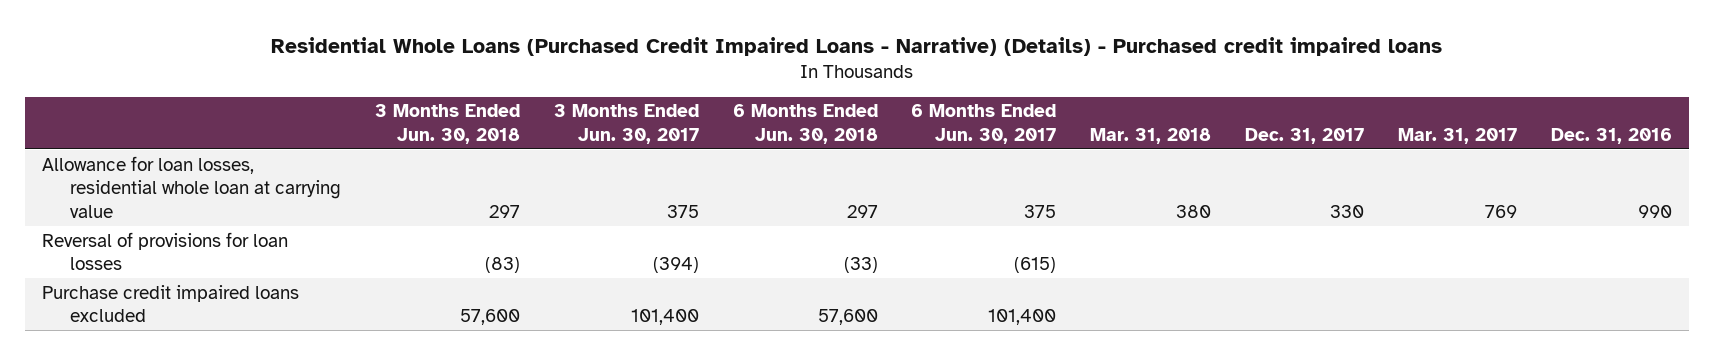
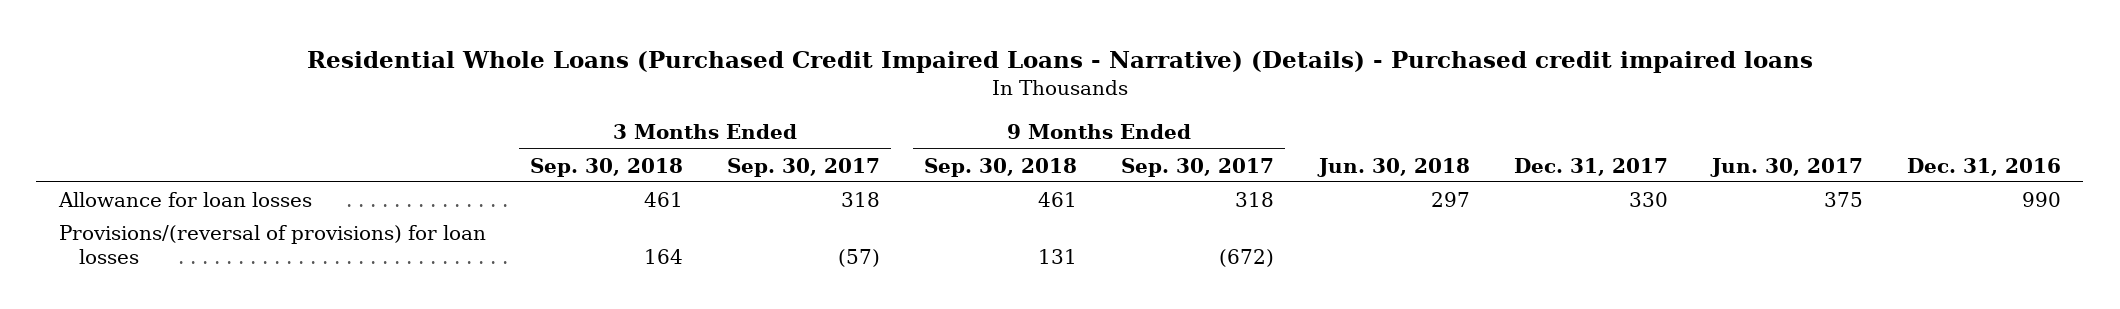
- | 3 Months Ended Jun. 30, 2018 | 3 Months Ended Jun. 30, 2017 | 6 Months Ended Jun. 30, 2018 | 6 Months Ended Jun. 30, 2017 | Mar. 31, 2018 | Dec. 31, 2017 | Mar. 31, 2017 | Dec. 31, 2016
+ | 3 Months Ended Sep. 30, 2018 | 3 Months Ended Sep. 30, 2017 | 9 Months Ended Sep. 30, 2018 | 9 Months Ended Sep. 30, 2017 | Jun. 30, 2018 | Dec. 31, 2017 | Jun. 30, 2017 | Dec. 31, 2016
- Allowance for loan losses, residential whole loan at carrying value | 297 | 375 | 297 | 375 | 380 | 330 | 769 | 990
- Reversal of provisions for loan losses | (83) | (394) | (33) | (615) | | | |
- Purchase credit impaired loans excluded | 57,600 | 101,400 | 57,600 | 101,400 | | | |
+ Allowance for loan losses | 461 | 318 | 461 | 318 | 297 | 330 | 375 | 990
+ Provisions/(reversal of provisions) for loan losses | 164 | (57) | 131 | (672) | | | |

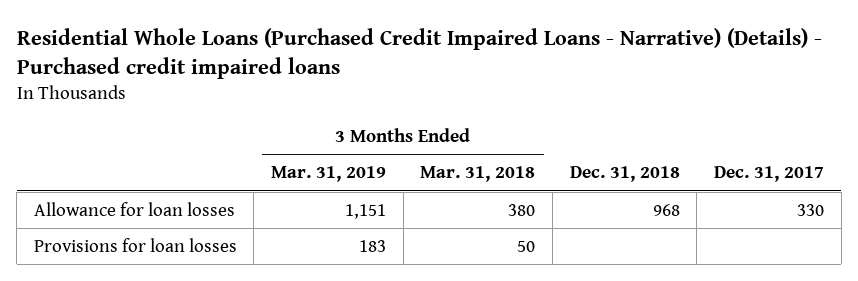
- | 3 Months Ended Sep. 30, 2018 | 3 Months Ended Sep. 30, 2017 | 9 Months Ended Sep. 30, 2018 | 9 Months Ended Sep. 30, 2017 | Jun. 30, 2018 | Dec. 31, 2017 | Jun. 30, 2017 | Dec. 31, 2016
+ | 3 Months Ended Mar. 31, 2019 | 3 Months Ended Mar. 31, 2018 | Dec. 31, 2018 | Dec. 31, 2017
- Provisions/(reversal of provisions) for loan losses | 164 | (57) | 131 | (672) | | | |
+ Provisions for loan losses | 183 | 50 | |

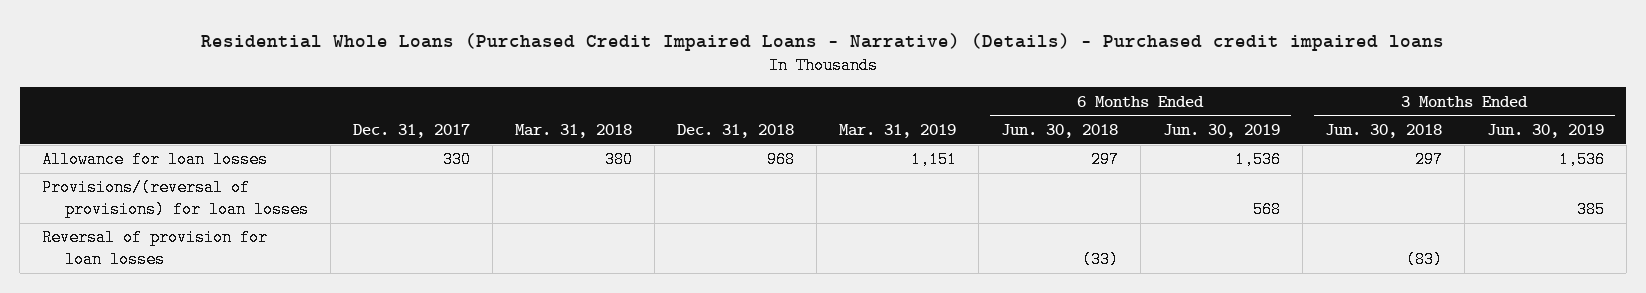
- | 3 Months Ended Mar. 31, 2019 | 3 Months Ended Mar. 31, 2018 | Dec. 31, 2018 | Dec. 31, 2017
+ | Dec. 31, 2017 | Mar. 31, 2018 | Dec. 31, 2018 | Mar. 31, 2019 | 6 Months Ended Jun. 30, 2018 | 6 Months Ended Jun. 30, 2019 | 3 Months Ended Jun. 30, 2018 | 3 Months Ended Jun. 30, 2019
- Provisions for loan losses | 183 | 50 | |
+ Provisions/(reversal of provisions) for loan losses | | | | | | 568 | | 385
+ Reversal of provision for loan losses | | | | | (33) | | (83) |

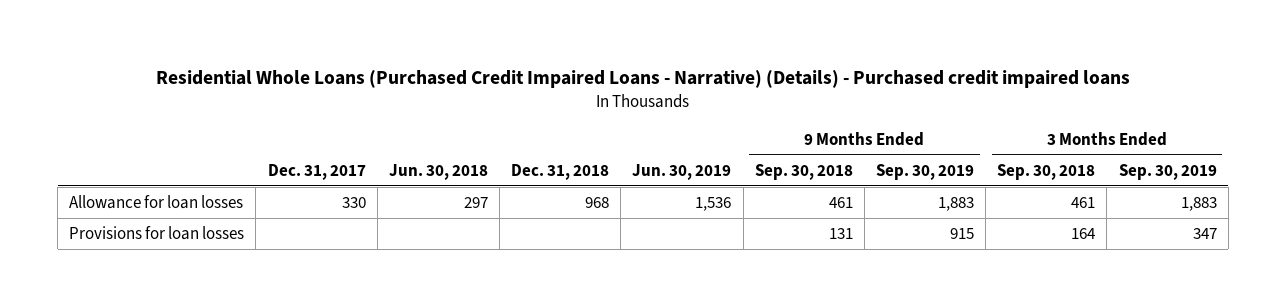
- | Dec. 31, 2017 | Mar. 31, 2018 | Dec. 31, 2018 | Mar. 31, 2019 | 6 Months Ended Jun. 30, 2018 | 6 Months Ended Jun. 30, 2019 | 3 Months Ended Jun. 30, 2018 | 3 Months Ended Jun. 30, 2019
+ | Dec. 31, 2017 | Jun. 30, 2018 | Dec. 31, 2018 | Jun. 30, 2019 | 9 Months Ended Sep. 30, 2018 | 9 Months Ended Sep. 30, 2019 | 3 Months Ended Sep. 30, 2018 | 3 Months Ended Sep. 30, 2019
- Provisions/(reversal of provisions) for loan losses | | | | | | 568 | | 385
- Reversal of provision for loan losses | | | | | (33) | | (83) |
+ Provisions for loan losses | | | | | 131 | 915 | 164 | 347

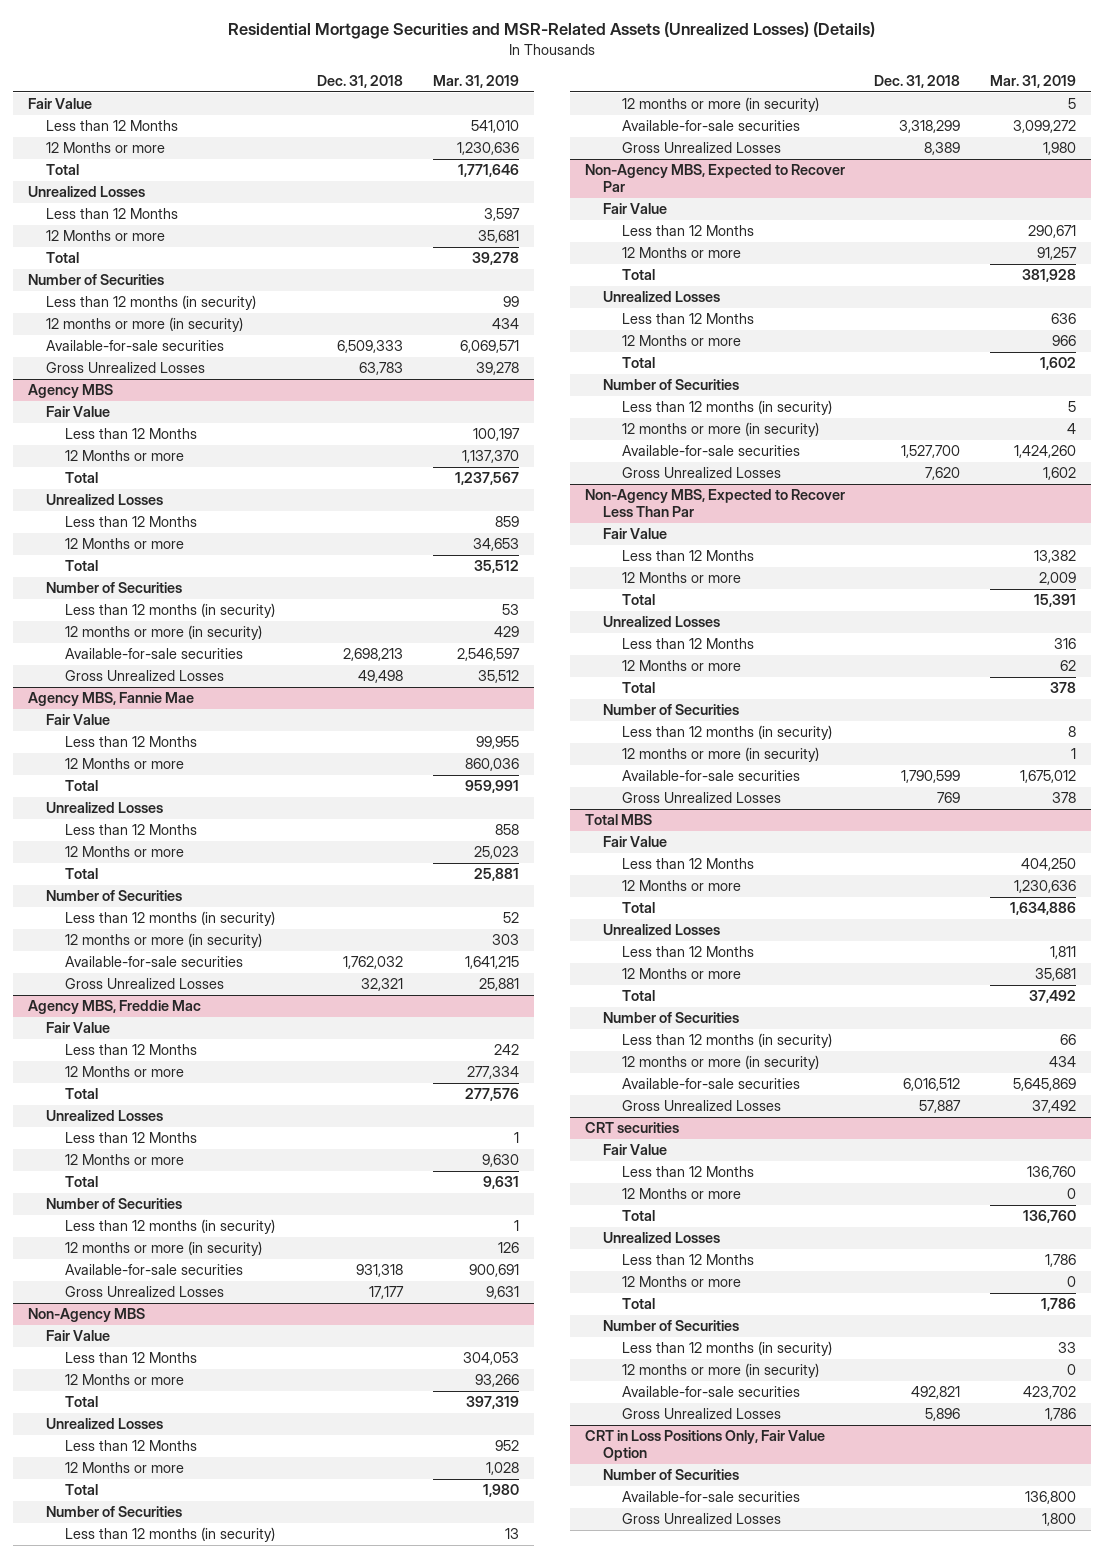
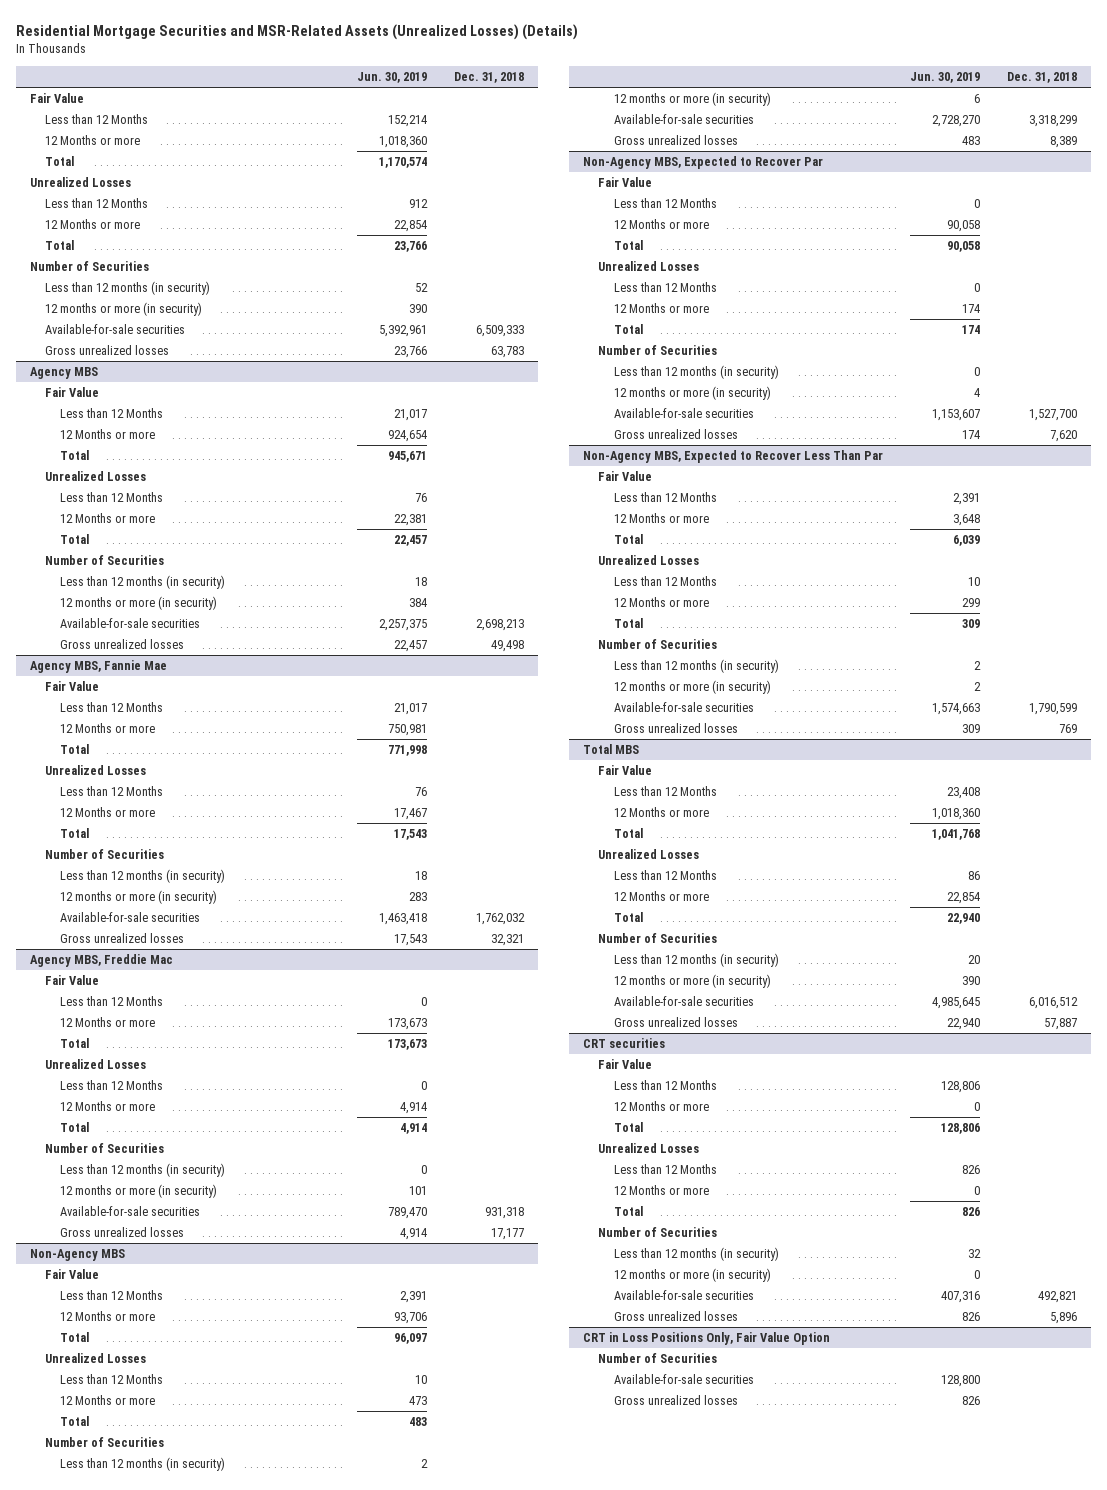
- | Dec. 31, 2018 | Mar. 31, 2019
+ | Jun. 30, 2019 | Dec. 31, 2018
- Gross Unrealized Losses | 63,783 | 39,278
+ Gross unrealized losses | 23,766 | 63,783
@ Agency MBS
- Gross Unrealized Losses | 49,498 | 35,512
+ Gross unrealized losses | 22,457 | 49,498
@ Agency MBS, Fannie Mae
- Gross Unrealized Losses | 32,321 | 25,881
+ Gross unrealized losses | 17,543 | 32,321
@ Agency MBS, Freddie Mac
- Gross Unrealized Losses | 17,177 | 9,631
+ Gross unrealized losses | 4,914 | 17,177
@ Non-Agency MBS
- Gross Unrealized Losses | 8,389 | 1,980
+ Gross unrealized losses | 483 | 8,389
@ Non-Agency MBS, Expected to Recover Par
- Gross Unrealized Losses | 7,620 | 1,602
+ Gross unrealized losses | 174 | 7,620
@ Non-Agency MBS, Expected to Recover Less Than Par
- Gross Unrealized Losses | 769 | 378
+ Gross unrealized losses | 309 | 769
@ Total MBS
- Gross Unrealized Losses | 57,887 | 37,492
+ Gross unrealized losses | 22,940 | 57,887
@ CRT securities
- Gross Unrealized Losses | 5,896 | 1,786
+ Gross unrealized losses | 826 | 5,896
@ CRT in Loss Positions Only, Fair Value Option
- Gross Unrealized Losses | | 1,800
+ Gross unrealized losses | 826 |

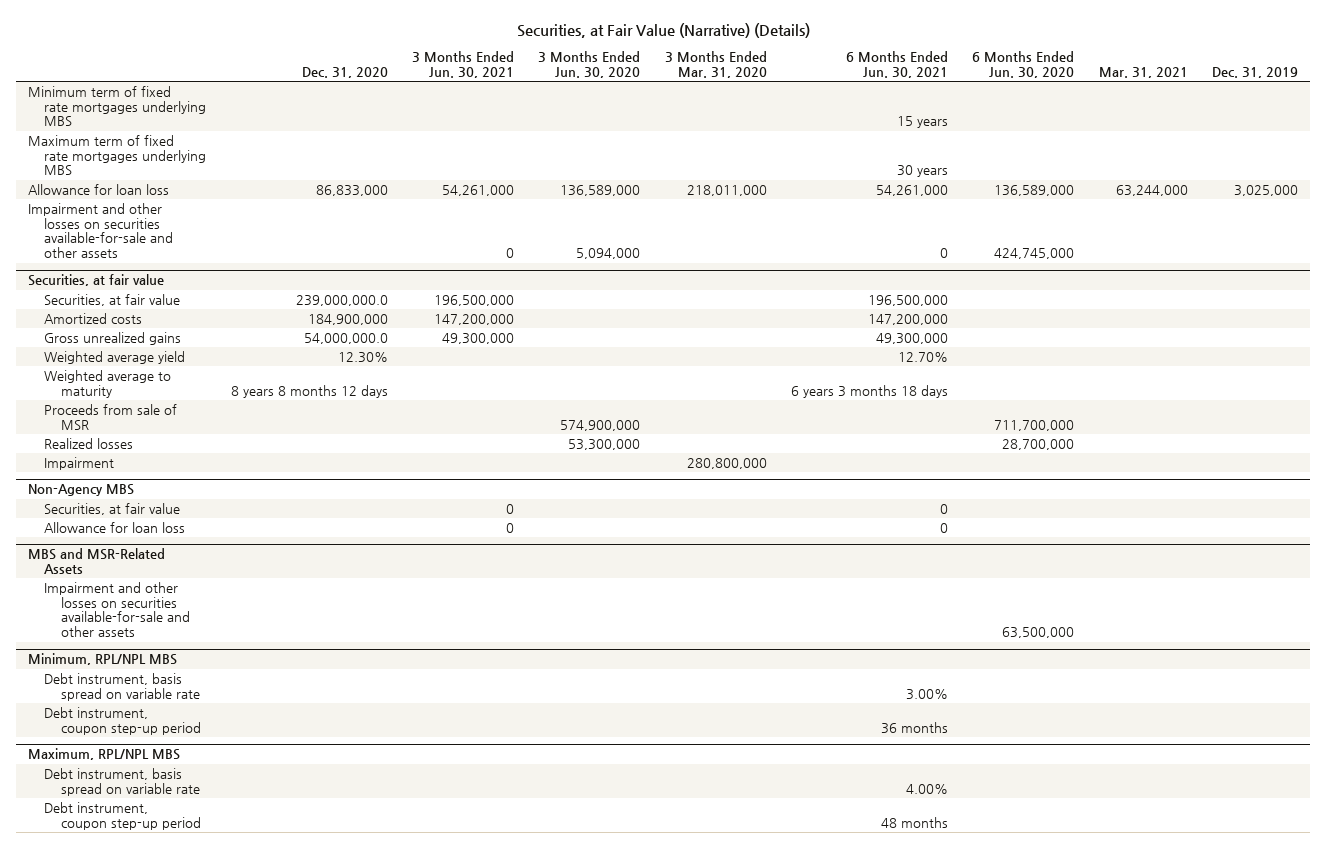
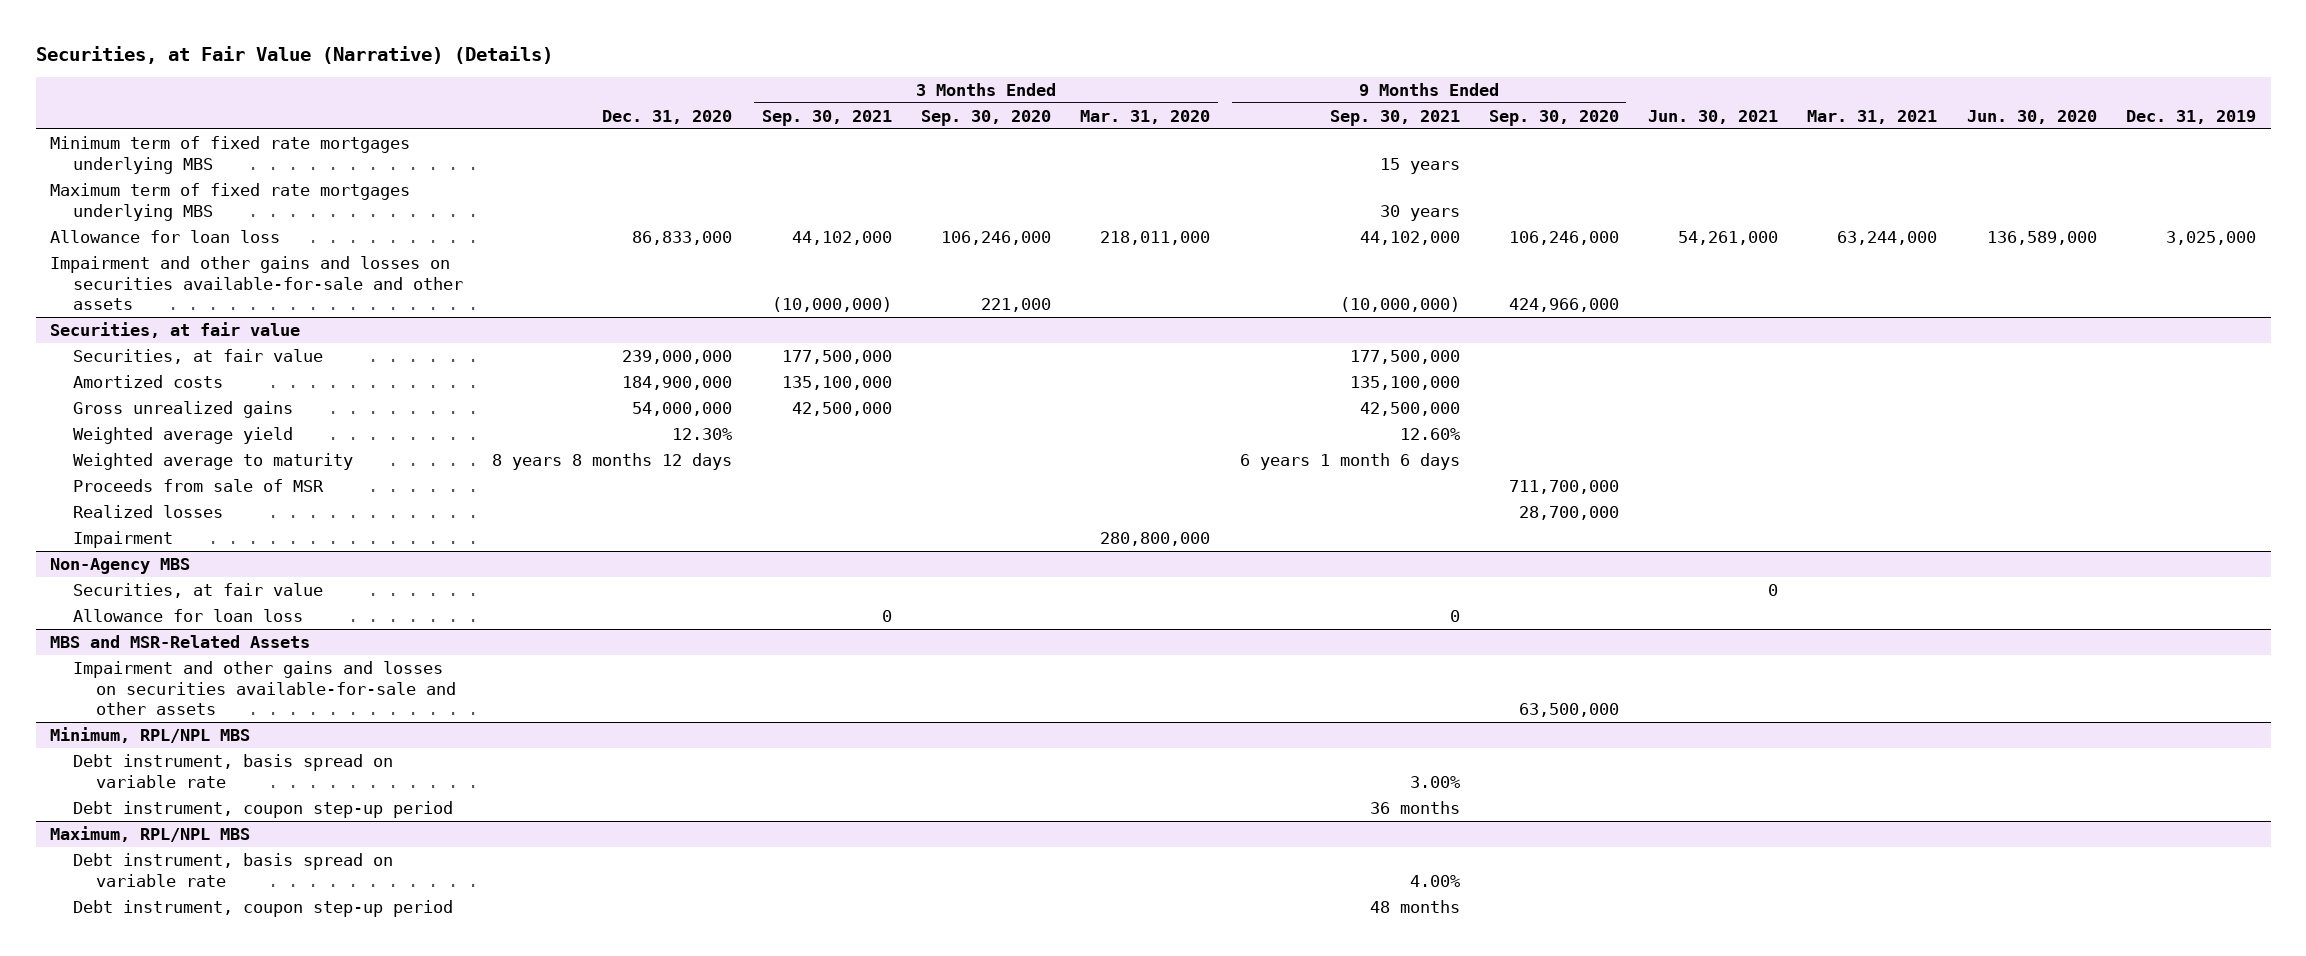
- | Dec. 31, 2020 | 3 Months Ended Jun. 30, 2021 | 3 Months Ended Jun. 30, 2020 | 3 Months Ended Mar. 31, 2020 | 6 Months Ended Jun. 30, 2021 | 6 Months Ended Jun. 30, 2020 | Mar. 31, 2021 | Dec. 31, 2019
+ | Dec. 31, 2020 | 3 Months Ended Sep. 30, 2021 | 3 Months Ended Sep. 30, 2020 | 3 Months Ended Mar. 31, 2020 | 9 Months Ended Sep. 30, 2021 | 9 Months Ended Sep. 30, 2020 | Jun. 30, 2021 | Mar. 31, 2021 | Jun. 30, 2020 | Dec. 31, 2019
- Impairment and other losses on securities available-for-sale and other assets | | 0 | 5,094,000 | | 0 | 424,745,000 | |
+ Impairment and other gains and losses on securities available-for-sale and other assets | | (10,000,000) | 221,000 | | (10,000,000) | 424,966,000 | | | |
@ Securities, at fair value
- Securities, at fair value | 239,000,000.0 | 196,500,000 | | | 196,500,000 | | |
+ Securities, at fair value | 239,000,000 | 177,500,000 | | | 177,500,000 | | | | |
- Gross unrealized gains | 54,000,000.0 | 49,300,000 | | | 49,300,000 | | |
+ Gross unrealized gains | 54,000,000 | 42,500,000 | | | 42,500,000 | | | | |
@ MBS and MSR-Related Assets
- Impairment and other losses on securities available-for-sale and other assets | | | | | | 63,500,000 | |
+ Impairment and other gains and losses on securities available-for-sale and other assets | | | | | | 63,500,000 | | | |

